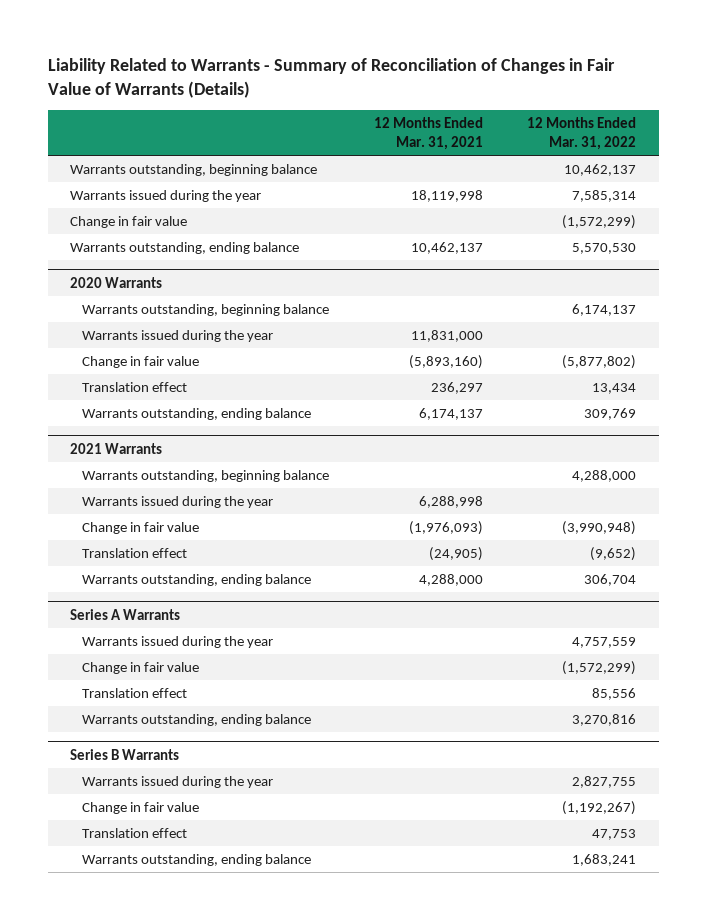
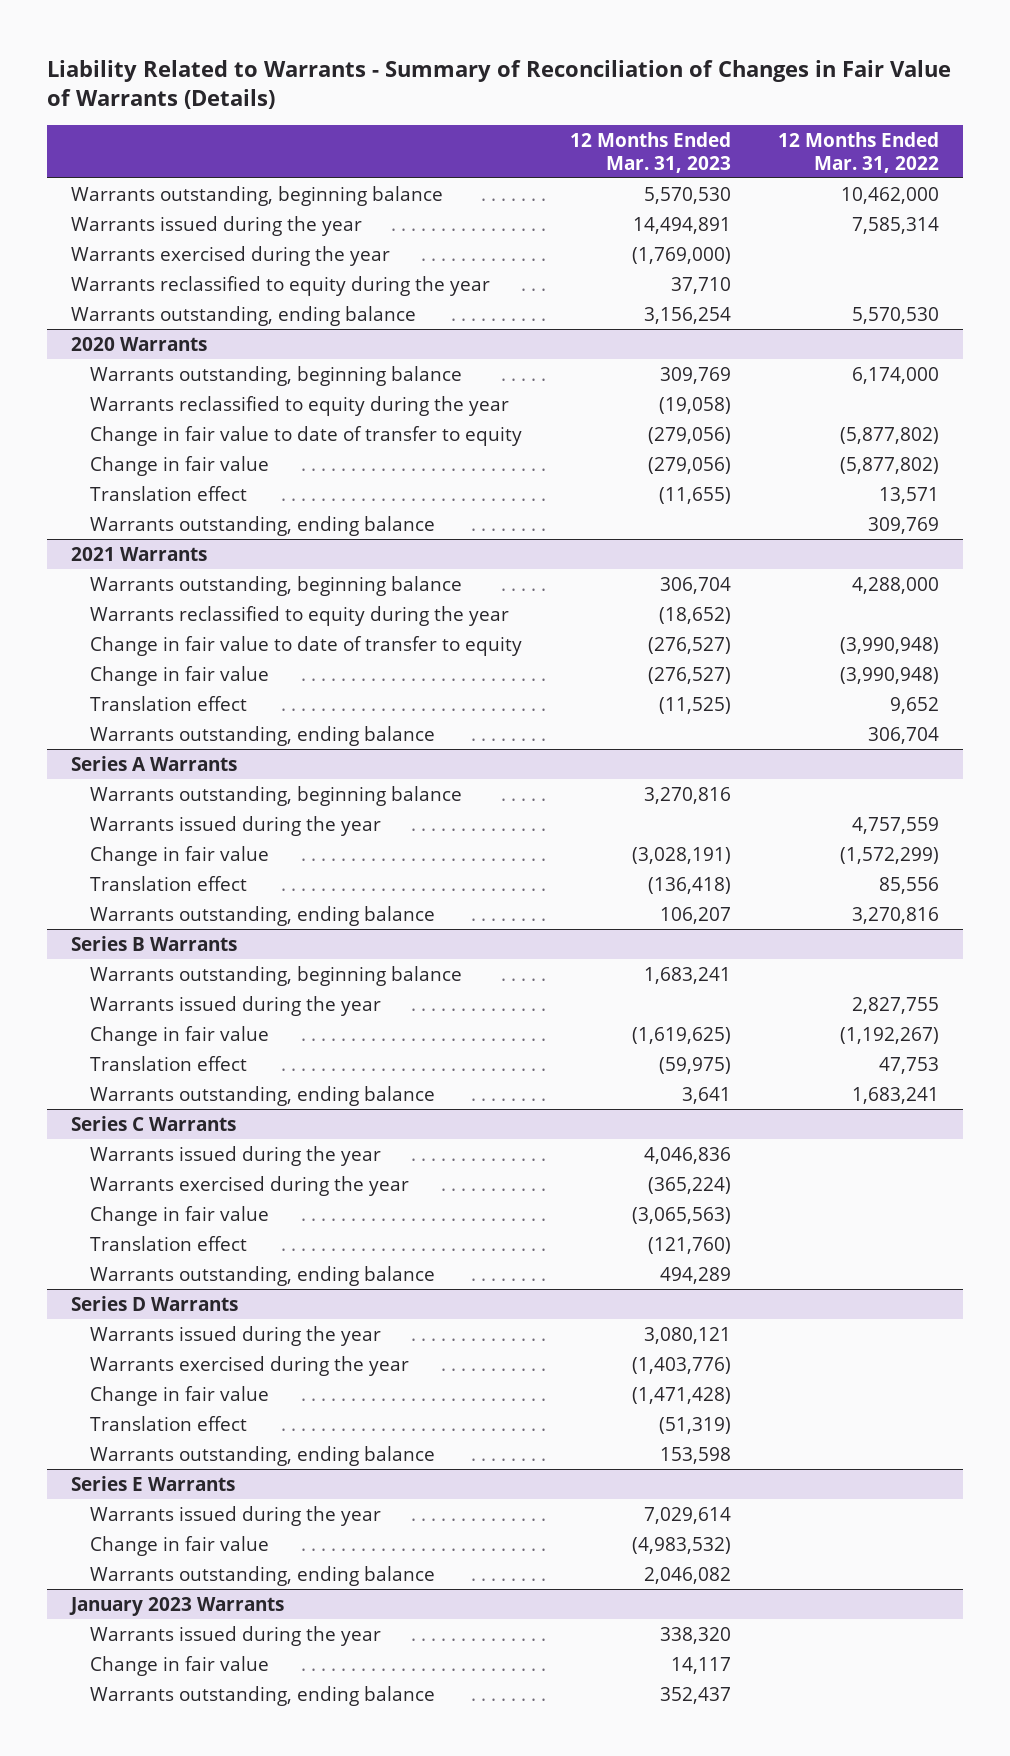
- | 12 Months Ended Mar. 31, 2021 | 12 Months Ended Mar. 31, 2022
+ | 12 Months Ended Mar. 31, 2023 | 12 Months Ended Mar. 31, 2022
- Warrants outstanding, beginning balance | | 10,462,137
+ Warrants outstanding, beginning balance | 5,570,530 | 10,462,000
- Change in fair value | | (1,572,299)
+ Warrants exercised during the year | (1,769,000) |
+ Warrants reclassified to equity during the year | 37,710 |
@ 2020 Warrants
- Warrants outstanding, beginning balance | | 6,174,137
- Warrants issued during the year | 11,831,000 |
+ Warrants outstanding, beginning balance | 309,769 | 6,174,000
+ Warrants reclassified to equity during the year | (19,058) |
+ Change in fair value to date of transfer to equity | (279,056) | (5,877,802)
- Translation effect | 236,297 | 13,434
+ Translation effect | (11,655) | 13,571
@ 2021 Warrants
- Warrants issued during the year | 6,288,998 |
+ Warrants reclassified to equity during the year | (18,652) |
+ Change in fair value to date of transfer to equity | (276,527) | (3,990,948)
- Translation effect | (24,905) | (9,652)
+ Translation effect | (11,525) | 9,652
@ Series A Warrants
+ Warrants outstanding, beginning balance | 3,270,816 |
@ Series B Warrants
+ Warrants outstanding, beginning balance | 1,683,241 |
+ Series C Warrants
+ Warrants issued during the year | 4,046,836 |
+ Warrants exercised during the year | (365,224) |
+ Change in fair value | (3,065,563) |
+ Translation effect | (121,760) |
+ Warrants outstanding, ending balance | 494,289 |
+ Series D Warrants
+ Warrants issued during the year | 3,080,121 |
+ Warrants exercised during the year | (1,403,776) |
+ Change in fair value | (1,471,428) |
+ Translation effect | (51,319) |
+ Warrants outstanding, ending balance | 153,598 |
+ Series E Warrants
+ Warrants issued during the year | 7,029,614 |
+ Change in fair value | (4,983,532) |
+ Warrants outstanding, ending balance | 2,046,082 |
+ January 2023 Warrants
+ Warrants issued during the year | 338,320 |
+ Change in fair value | 14,117 |
+ Warrants outstanding, ending balance | 352,437 |

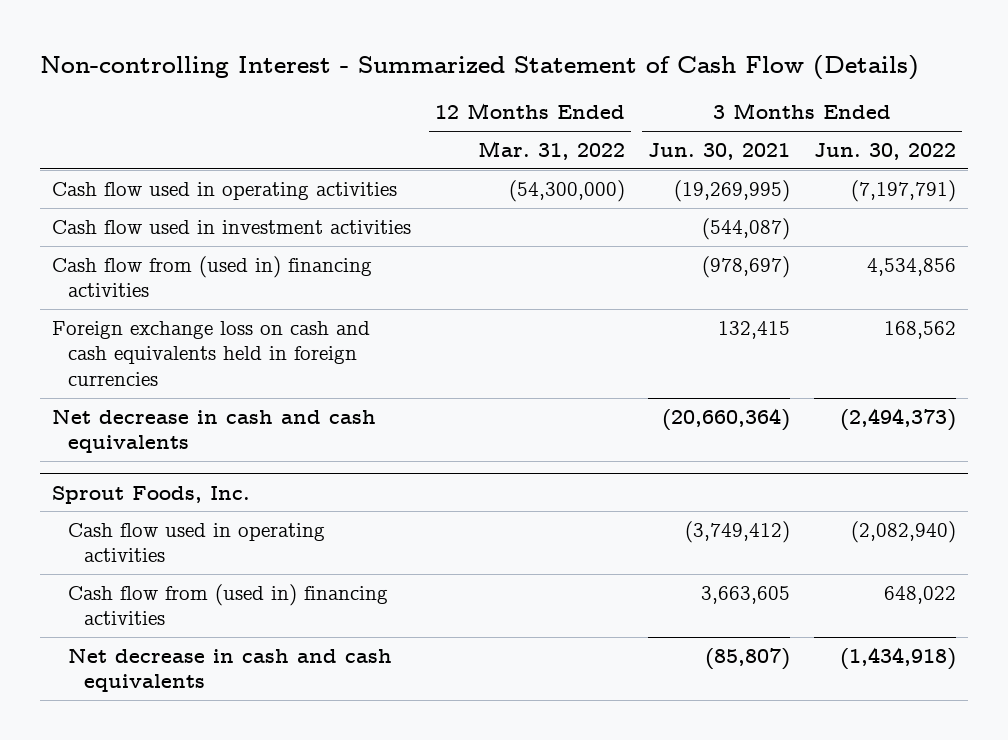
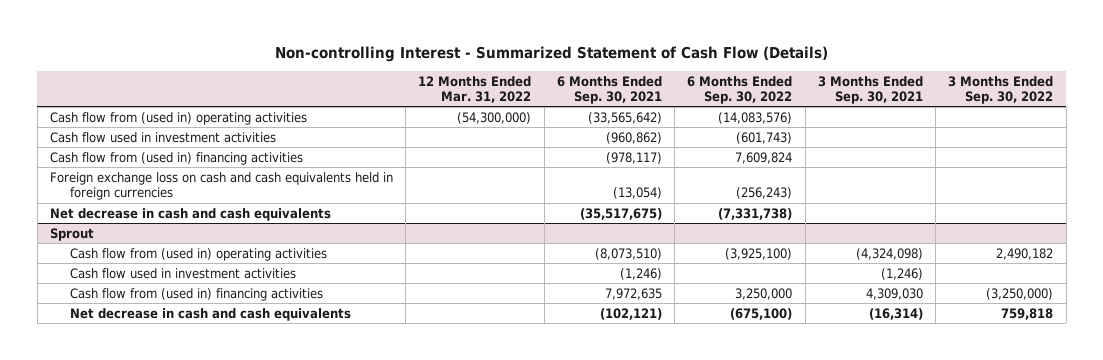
- | 12 Months Ended Mar. 31, 2022 | 3 Months Ended Jun. 30, 2021 | 3 Months Ended Jun. 30, 2022
+ | 12 Months Ended Mar. 31, 2022 | 6 Months Ended Sep. 30, 2021 | 6 Months Ended Sep. 30, 2022 | 3 Months Ended Sep. 30, 2021 | 3 Months Ended Sep. 30, 2022
- Cash flow used in operating activities | (54,300,000) | (19,269,995) | (7,197,791)
+ Cash flow from (used in) operating activities | (54,300,000) | (33,565,642) | (14,083,576) | |
- Sprout Foods, Inc.
- Cash flow used in operating activities | | (3,749,412) | (2,082,940)
+ Sprout
+ Cash flow from (used in) operating activities | | (8,073,510) | (3,925,100) | (4,324,098) | 2,490,182
+ Cash flow used in investment activities | | (1,246) | | (1,246) |

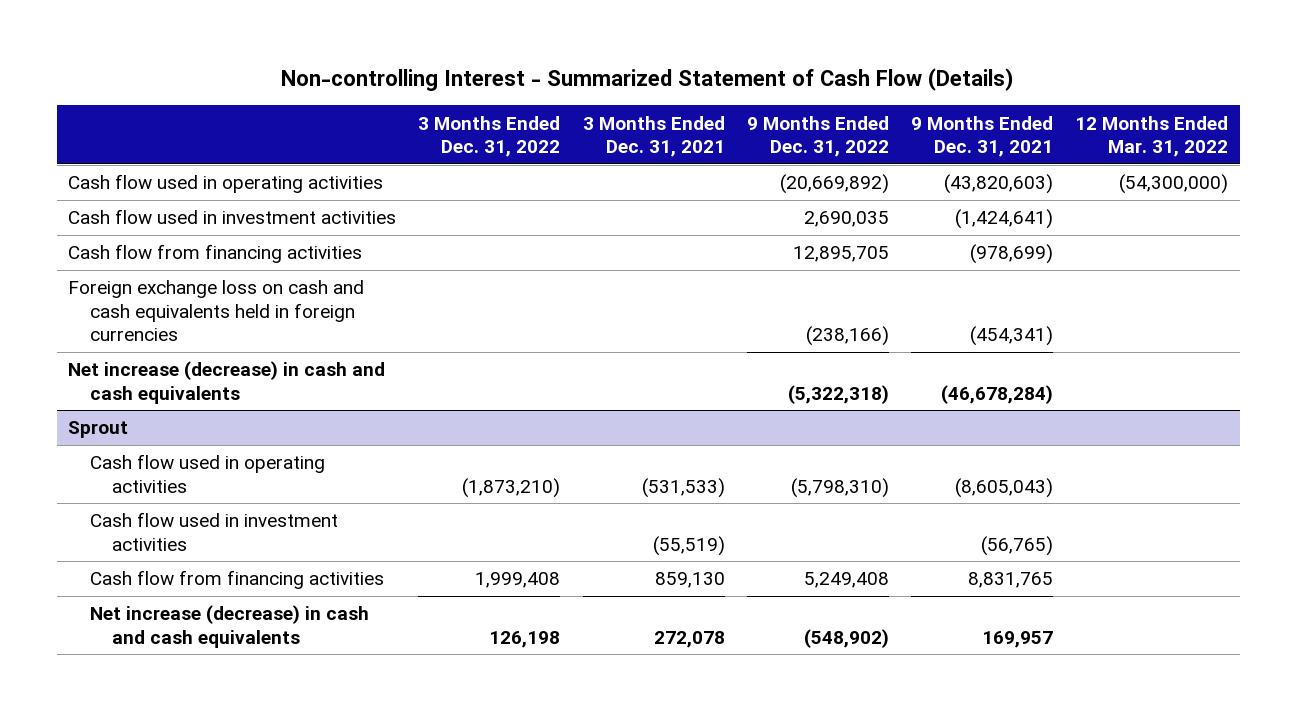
- | 12 Months Ended Mar. 31, 2022 | 6 Months Ended Sep. 30, 2021 | 6 Months Ended Sep. 30, 2022 | 3 Months Ended Sep. 30, 2021 | 3 Months Ended Sep. 30, 2022
+ | 3 Months Ended Dec. 31, 2022 | 3 Months Ended Dec. 31, 2021 | 9 Months Ended Dec. 31, 2022 | 9 Months Ended Dec. 31, 2021 | 12 Months Ended Mar. 31, 2022
- Cash flow from (used in) operating activities | (54,300,000) | (33,565,642) | (14,083,576) | |
+ Cash flow used in operating activities | | | (20,669,892) | (43,820,603) | (54,300,000)
- Cash flow from (used in) financing activities | | (978,117) | 7,609,824 | |
+ Cash flow from financing activities | | | 12,895,705 | (978,699) |
- Net decrease in cash and cash equivalents | | (35,517,675) | (7,331,738) | |
+ Net increase (decrease) in cash and cash equivalents | | | (5,322,318) | (46,678,284) |
@ Sprout
- Cash flow from (used in) operating activities | | (8,073,510) | (3,925,100) | (4,324,098) | 2,490,182
+ Cash flow used in operating activities | (1,873,210) | (531,533) | (5,798,310) | (8,605,043) |
- Cash flow from (used in) financing activities | | 7,972,635 | 3,250,000 | 4,309,030 | (3,250,000)
- Net decrease in cash and cash equivalents | | (102,121) | (675,100) | (16,314) | 759,818
+ Cash flow from financing activities | 1,999,408 | 859,130 | 5,249,408 | 8,831,765 |
+ Net increase (decrease) in cash and cash equivalents | 126,198 | 272,078 | (548,902) | 169,957 |

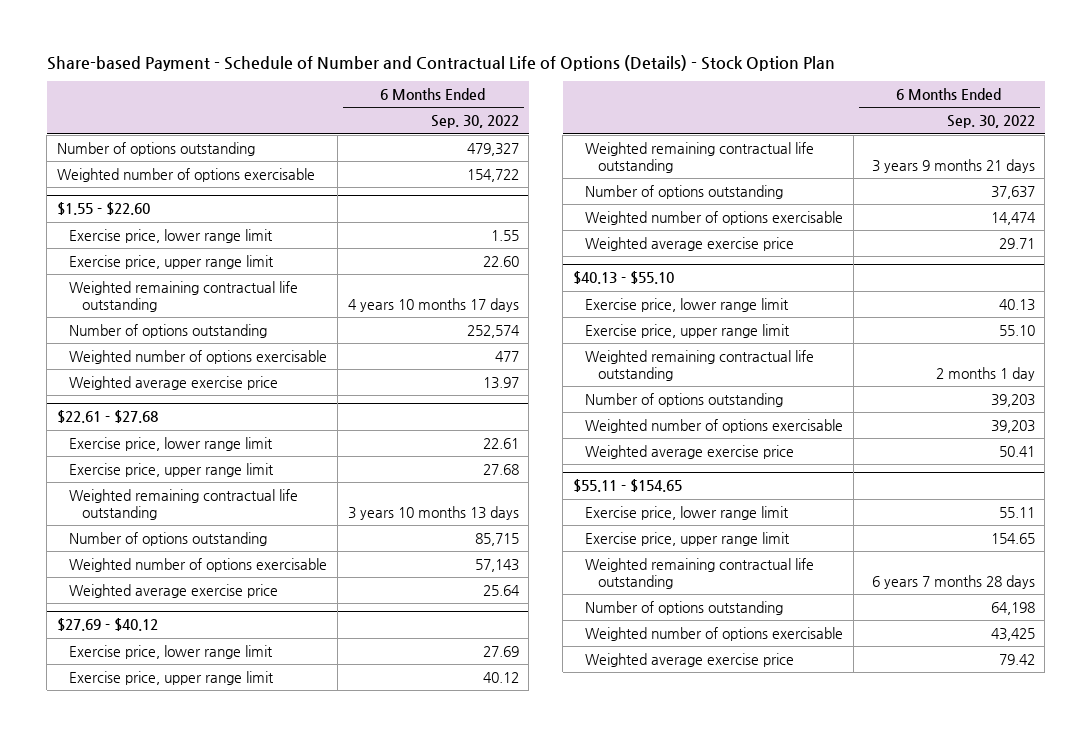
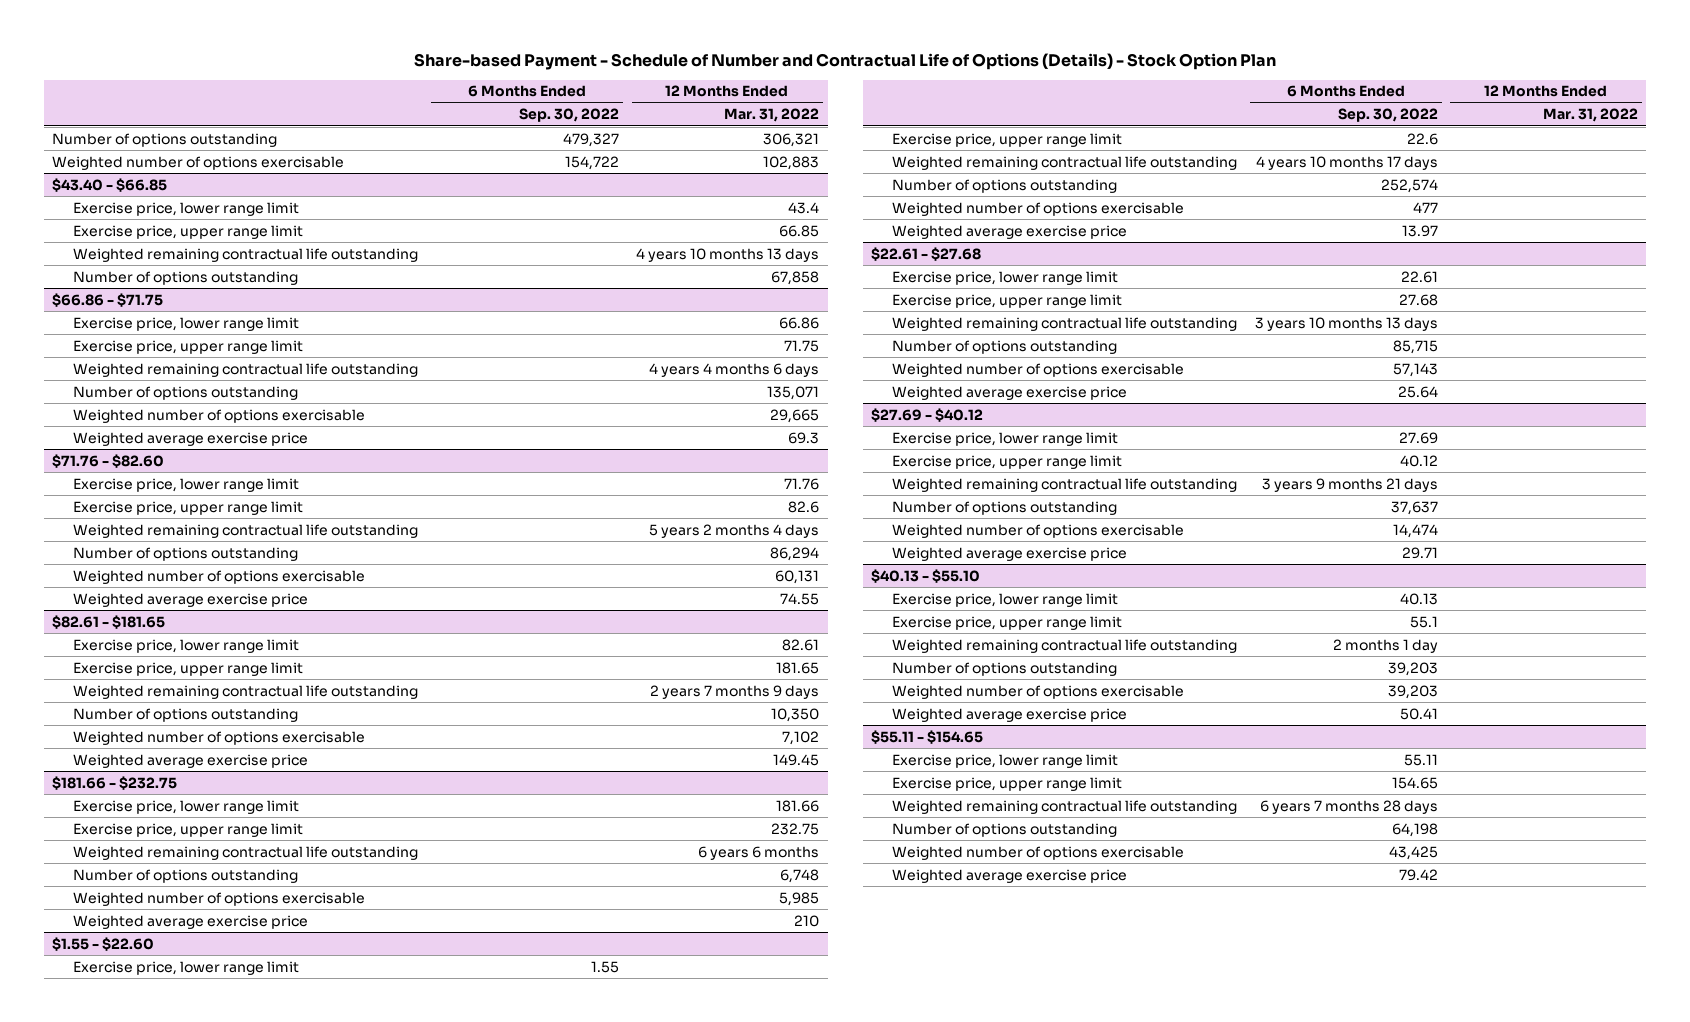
- | 6 Months Ended Sep. 30, 2022
+ | 6 Months Ended Sep. 30, 2022 | 12 Months Ended Mar. 31, 2022
+ $43.40 - $66.85
+ Exercise price, lower range limit | | 43.4
+ Exercise price, upper range limit | | 66.85
+ Weighted remaining contractual life outstanding | | 4 years 10 months 13 days
+ Number of options outstanding | | 67,858
+ $66.86 - $71.75
+ Exercise price, lower range limit | | 66.86
+ Exercise price, upper range limit | | 71.75
+ Weighted remaining contractual life outstanding | | 4 years 4 months 6 days
+ Number of options outstanding | | 135,071
+ Weighted number of options exercisable | | 29,665
+ Weighted average exercise price | | 69.3
+ $71.76 - $82.60
+ Exercise price, lower range limit | | 71.76
+ Exercise price, upper range limit | | 82.6
+ Weighted remaining contractual life outstanding | | 5 years 2 months 4 days
+ Number of options outstanding | | 86,294
+ Weighted number of options exercisable | | 60,131
+ Weighted average exercise price | | 74.55
+ $82.61 - $181.65
+ Exercise price, lower range limit | | 82.61
+ Exercise price, upper range limit | | 181.65
+ Weighted remaining contractual life outstanding | | 2 years 7 months 9 days
+ Number of options outstanding | | 10,350
+ Weighted number of options exercisable | | 7,102
+ Weighted average exercise price | | 149.45
+ $181.66 - $232.75
+ Exercise price, lower range limit | | 181.66
+ Exercise price, upper range limit | | 232.75
+ Weighted remaining contractual life outstanding | | 6 years 6 months
+ Number of options outstanding | | 6,748
+ Weighted number of options exercisable | | 5,985
+ Weighted average exercise price | | 210
@ $1.55 - $22.60
- Exercise price, upper range limit | 22.60
+ Exercise price, upper range limit | 22.6 |
@ $40.13 - $55.10
- Exercise price, upper range limit | 55.10
+ Exercise price, upper range limit | 55.1 |

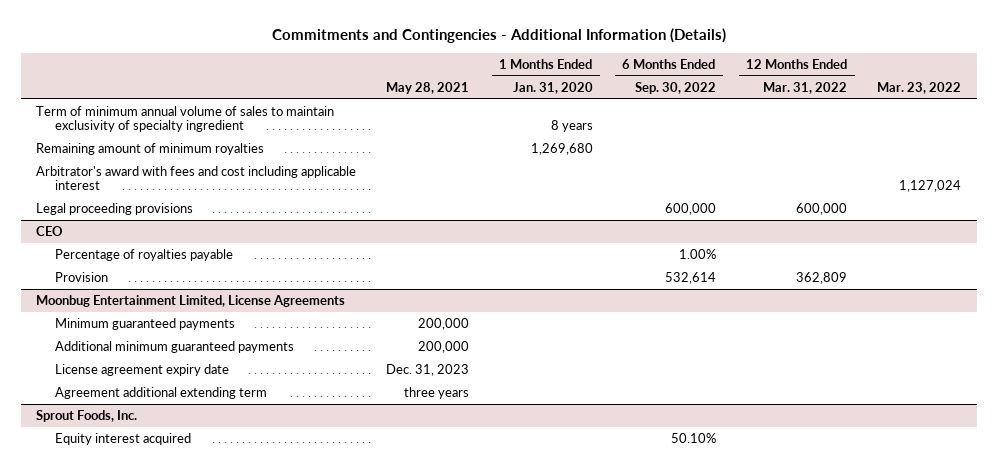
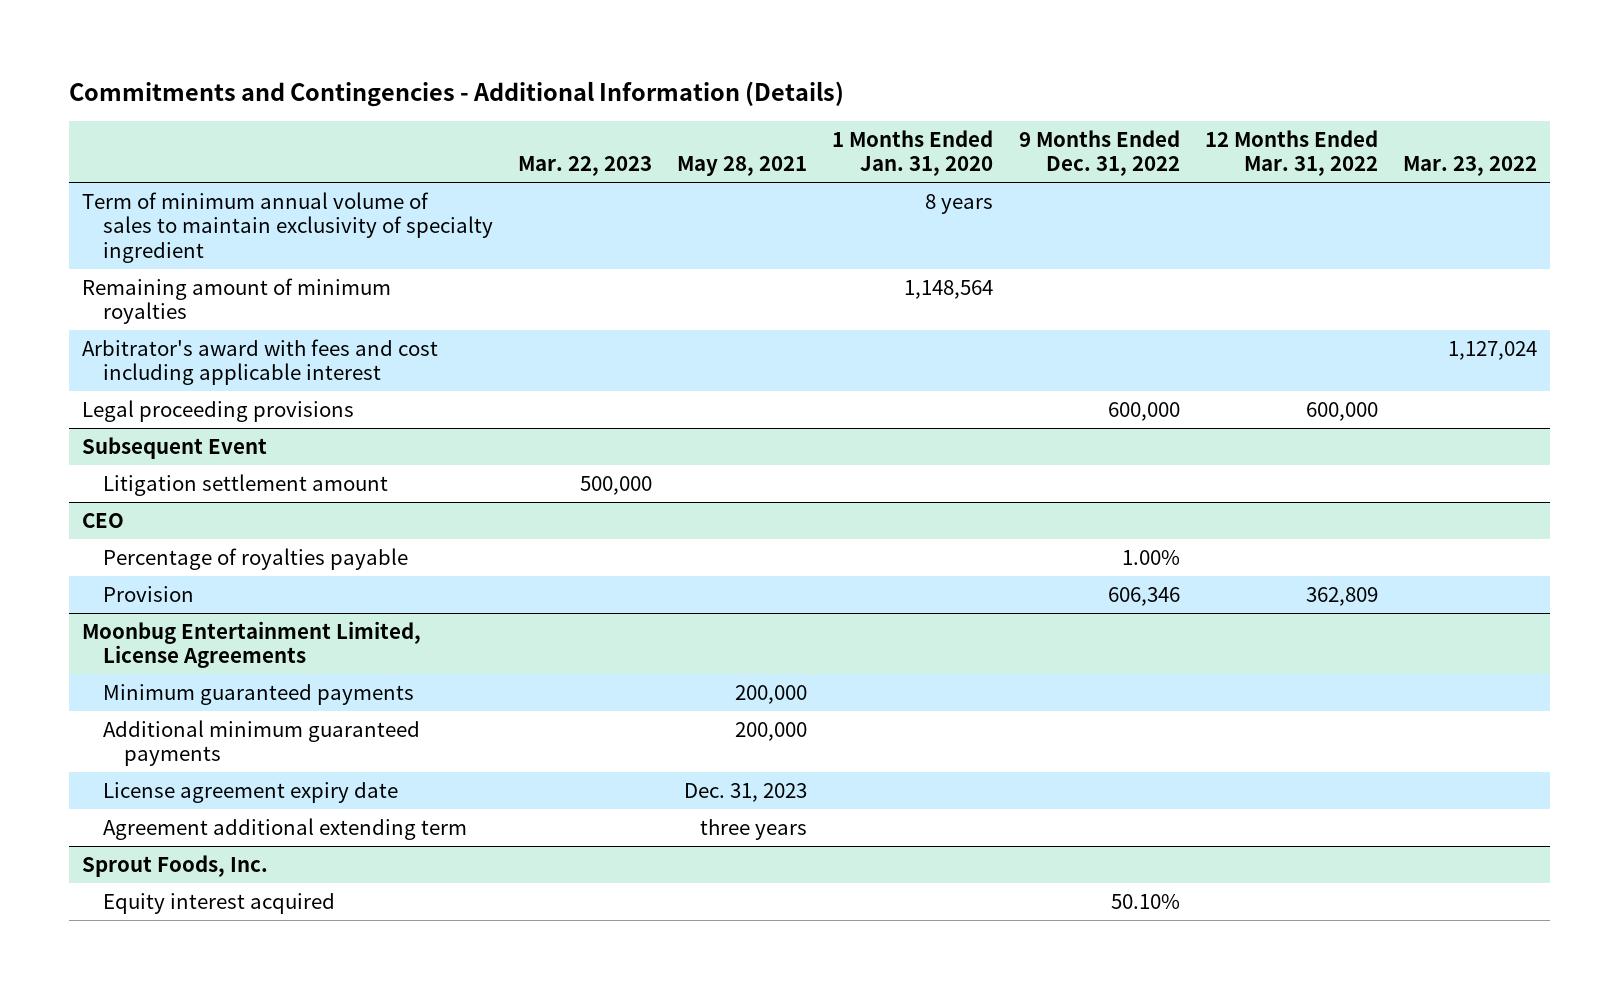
- | May 28, 2021 | 1 Months Ended Jan. 31, 2020 | 6 Months Ended Sep. 30, 2022 | 12 Months Ended Mar. 31, 2022 | Mar. 23, 2022
+ | Mar. 22, 2023 | May 28, 2021 | 1 Months Ended Jan. 31, 2020 | 9 Months Ended Dec. 31, 2022 | 12 Months Ended Mar. 31, 2022 | Mar. 23, 2022
- Remaining amount of minimum royalties | | 1,269,680 | | |
+ Remaining amount of minimum royalties | | | 1,148,564 | | |
+ Subsequent Event
+ Litigation settlement amount | 500,000 | | | | |

